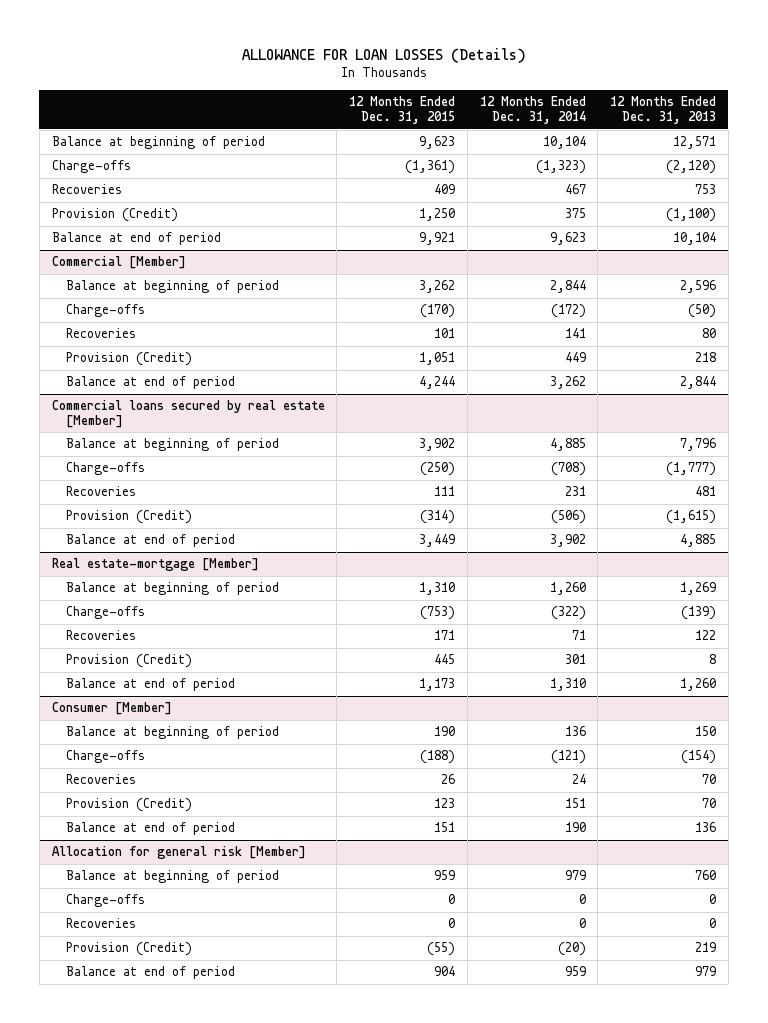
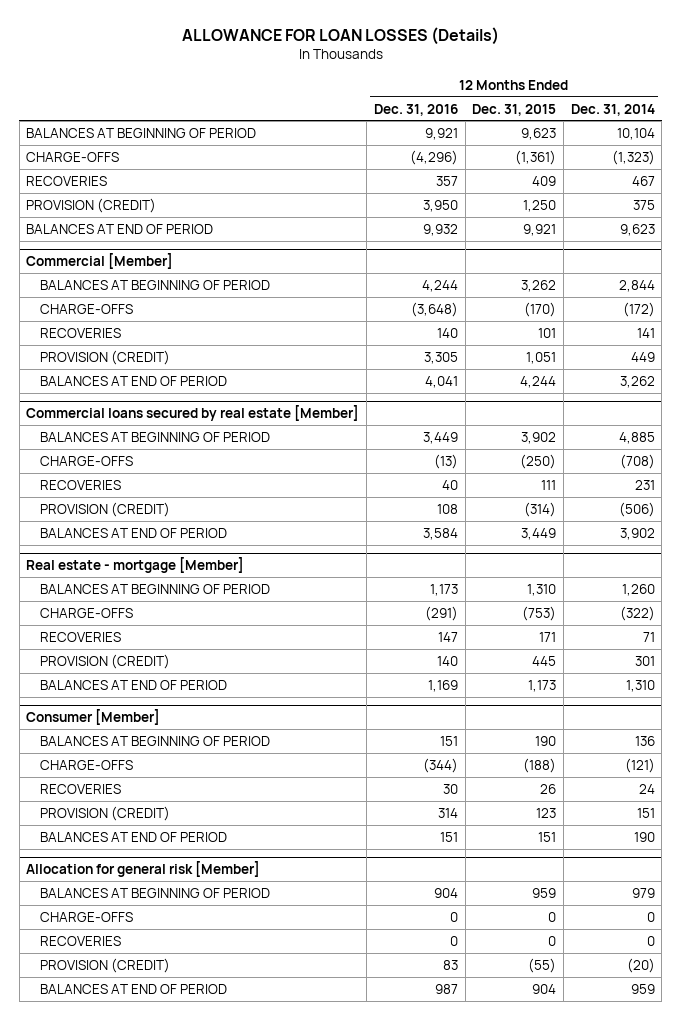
- | 12 Months Ended Dec. 31, 2015 | 12 Months Ended Dec. 31, 2014 | 12 Months Ended Dec. 31, 2013
+ | 12 Months Ended Dec. 31, 2016 | 12 Months Ended Dec. 31, 2015 | 12 Months Ended Dec. 31, 2014
- Balance at beginning of period | 9,623 | 10,104 | 12,571
- Charge-offs | (1,361) | (1,323) | (2,120)
- Recoveries | 409 | 467 | 753
- Provision (Credit) | 1,250 | 375 | (1,100)
- Balance at end of period | 9,921 | 9,623 | 10,104
+ BALANCES AT BEGINNING OF PERIOD | 9,921 | 9,623 | 10,104
+ CHARGE-OFFS | (4,296) | (1,361) | (1,323)
+ RECOVERIES | 357 | 409 | 467
+ PROVISION (CREDIT) | 3,950 | 1,250 | 375
+ BALANCES AT END OF PERIOD | 9,932 | 9,921 | 9,623
@ Commercial [Member]
- Balance at beginning of period | 3,262 | 2,844 | 2,596
- Charge-offs | (170) | (172) | (50)
- Recoveries | 101 | 141 | 80
- Provision (Credit) | 1,051 | 449 | 218
- Balance at end of period | 4,244 | 3,262 | 2,844
+ BALANCES AT BEGINNING OF PERIOD | 4,244 | 3,262 | 2,844
+ CHARGE-OFFS | (3,648) | (170) | (172)
+ RECOVERIES | 140 | 101 | 141
+ PROVISION (CREDIT) | 3,305 | 1,051 | 449
+ BALANCES AT END OF PERIOD | 4,041 | 4,244 | 3,262
@ Commercial loans secured by real estate [Member]
- Balance at beginning of period | 3,902 | 4,885 | 7,796
- Charge-offs | (250) | (708) | (1,777)
- Recoveries | 111 | 231 | 481
- Provision (Credit) | (314) | (506) | (1,615)
- Balance at end of period | 3,449 | 3,902 | 4,885
- Real estate-mortgage [Member]
- Balance at beginning of period | 1,310 | 1,260 | 1,269
- Charge-offs | (753) | (322) | (139)
- Recoveries | 171 | 71 | 122
- Provision (Credit) | 445 | 301 | 8
- Balance at end of period | 1,173 | 1,310 | 1,260
@ Commercial loans secured by real estate [Member]
+ BALANCES AT BEGINNING OF PERIOD | 3,449 | 3,902 | 4,885
+ CHARGE-OFFS | (13) | (250) | (708)
+ RECOVERIES | 40 | 111 | 231
+ PROVISION (CREDIT) | 108 | (314) | (506)
+ BALANCES AT END OF PERIOD | 3,584 | 3,449 | 3,902
+ Real estate - mortgage [Member]
+ BALANCES AT BEGINNING OF PERIOD | 1,173 | 1,310 | 1,260
+ CHARGE-OFFS | (291) | (753) | (322)
+ RECOVERIES | 147 | 171 | 71
+ PROVISION (CREDIT) | 140 | 445 | 301
+ BALANCES AT END OF PERIOD | 1,169 | 1,173 | 1,310
@ Consumer [Member]
- Balance at beginning of period | 190 | 136 | 150
- Charge-offs | (188) | (121) | (154)
- Recoveries | 26 | 24 | 70
- Provision (Credit) | 123 | 151 | 70
- Balance at end of period | 151 | 190 | 136
+ BALANCES AT BEGINNING OF PERIOD | 151 | 190 | 136
+ CHARGE-OFFS | (344) | (188) | (121)
+ RECOVERIES | 30 | 26 | 24
+ PROVISION (CREDIT) | 314 | 123 | 151
+ BALANCES AT END OF PERIOD | 151 | 151 | 190
@ Allocation for general risk [Member]
- Balance at beginning of period | 959 | 979 | 760
- Charge-offs | 0 | 0 | 0
- Recoveries | 0 | 0 | 0
- Provision (Credit) | (55) | (20) | 219
- Balance at end of period | 904 | 959 | 979
+ BALANCES AT BEGINNING OF PERIOD | 904 | 959 | 979
+ CHARGE-OFFS | 0 | 0 | 0
+ RECOVERIES | 0 | 0 | 0
+ PROVISION (CREDIT) | 83 | (55) | (20)
+ BALANCES AT END OF PERIOD | 987 | 904 | 959

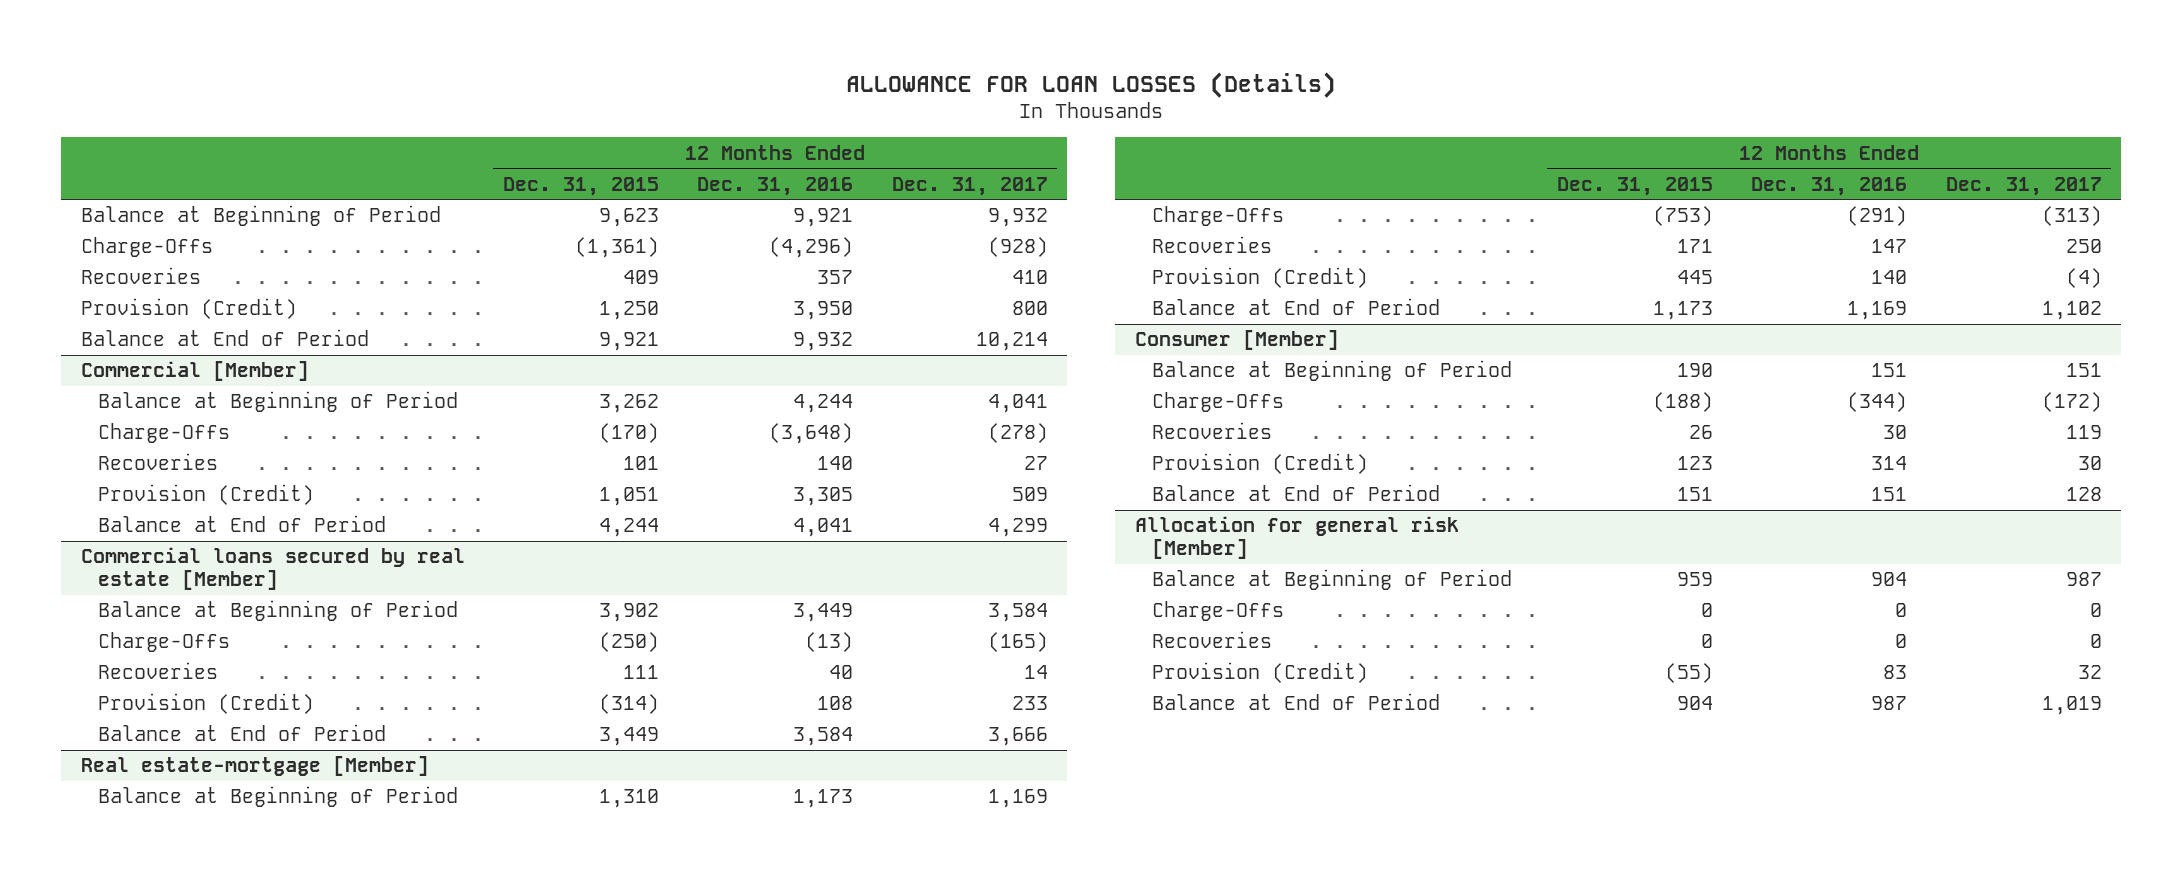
- | 12 Months Ended Dec. 31, 2016 | 12 Months Ended Dec. 31, 2015 | 12 Months Ended Dec. 31, 2014
+ | 12 Months Ended Dec. 31, 2015 | 12 Months Ended Dec. 31, 2016 | 12 Months Ended Dec. 31, 2017
- BALANCES AT BEGINNING OF PERIOD | 9,921 | 9,623 | 10,104
- CHARGE-OFFS | (4,296) | (1,361) | (1,323)
- RECOVERIES | 357 | 409 | 467
- PROVISION (CREDIT) | 3,950 | 1,250 | 375
- BALANCES AT END OF PERIOD | 9,932 | 9,921 | 9,623
+ Balance at Beginning of Period | 9,623 | 9,921 | 9,932
+ Charge-Offs | (1,361) | (4,296) | (928)
+ Recoveries | 409 | 357 | 410
+ Provision (Credit) | 1,250 | 3,950 | 800
+ Balance at End of Period | 9,921 | 9,932 | 10,214
@ Commercial [Member]
- BALANCES AT BEGINNING OF PERIOD | 4,244 | 3,262 | 2,844
- CHARGE-OFFS | (3,648) | (170) | (172)
- RECOVERIES | 140 | 101 | 141
- PROVISION (CREDIT) | 3,305 | 1,051 | 449
- BALANCES AT END OF PERIOD | 4,041 | 4,244 | 3,262
+ Balance at Beginning of Period | 3,262 | 4,244 | 4,041
+ Charge-Offs | (170) | (3,648) | (278)
+ Recoveries | 101 | 140 | 27
+ Provision (Credit) | 1,051 | 3,305 | 509
+ Balance at End of Period | 4,244 | 4,041 | 4,299
@ Commercial loans secured by real estate [Member]
- BALANCES AT BEGINNING OF PERIOD | 3,449 | 3,902 | 4,885
- CHARGE-OFFS | (13) | (250) | (708)
- RECOVERIES | 40 | 111 | 231
- PROVISION (CREDIT) | 108 | (314) | (506)
- BALANCES AT END OF PERIOD | 3,584 | 3,449 | 3,902
- Real estate - mortgage [Member]
- BALANCES AT BEGINNING OF PERIOD | 1,173 | 1,310 | 1,260
- CHARGE-OFFS | (291) | (753) | (322)
- RECOVERIES | 147 | 171 | 71
- PROVISION (CREDIT) | 140 | 445 | 301
- BALANCES AT END OF PERIOD | 1,169 | 1,173 | 1,310
@ Commercial loans secured by real estate [Member]
+ Balance at Beginning of Period | 3,902 | 3,449 | 3,584
+ Charge-Offs | (250) | (13) | (165)
+ Recoveries | 111 | 40 | 14
+ Provision (Credit) | (314) | 108 | 233
+ Balance at End of Period | 3,449 | 3,584 | 3,666
+ Real estate-mortgage [Member]
+ Balance at Beginning of Period | 1,310 | 1,173 | 1,169
+ Charge-Offs | (753) | (291) | (313)
+ Recoveries | 171 | 147 | 250
+ Provision (Credit) | 445 | 140 | (4)
+ Balance at End of Period | 1,173 | 1,169 | 1,102
@ Consumer [Member]
- BALANCES AT BEGINNING OF PERIOD | 151 | 190 | 136
- CHARGE-OFFS | (344) | (188) | (121)
- RECOVERIES | 30 | 26 | 24
- PROVISION (CREDIT) | 314 | 123 | 151
- BALANCES AT END OF PERIOD | 151 | 151 | 190
+ Balance at Beginning of Period | 190 | 151 | 151
+ Charge-Offs | (188) | (344) | (172)
+ Recoveries | 26 | 30 | 119
+ Provision (Credit) | 123 | 314 | 30
+ Balance at End of Period | 151 | 151 | 128
@ Allocation for general risk [Member]
- BALANCES AT BEGINNING OF PERIOD | 904 | 959 | 979
- CHARGE-OFFS | 0 | 0 | 0
- RECOVERIES | 0 | 0 | 0
- PROVISION (CREDIT) | 83 | (55) | (20)
- BALANCES AT END OF PERIOD | 987 | 904 | 959
+ Balance at Beginning of Period | 959 | 904 | 987
+ Charge-Offs | 0 | 0 | 0
+ Recoveries | 0 | 0 | 0
+ Provision (Credit) | (55) | 83 | 32
+ Balance at End of Period | 904 | 987 | 1,019

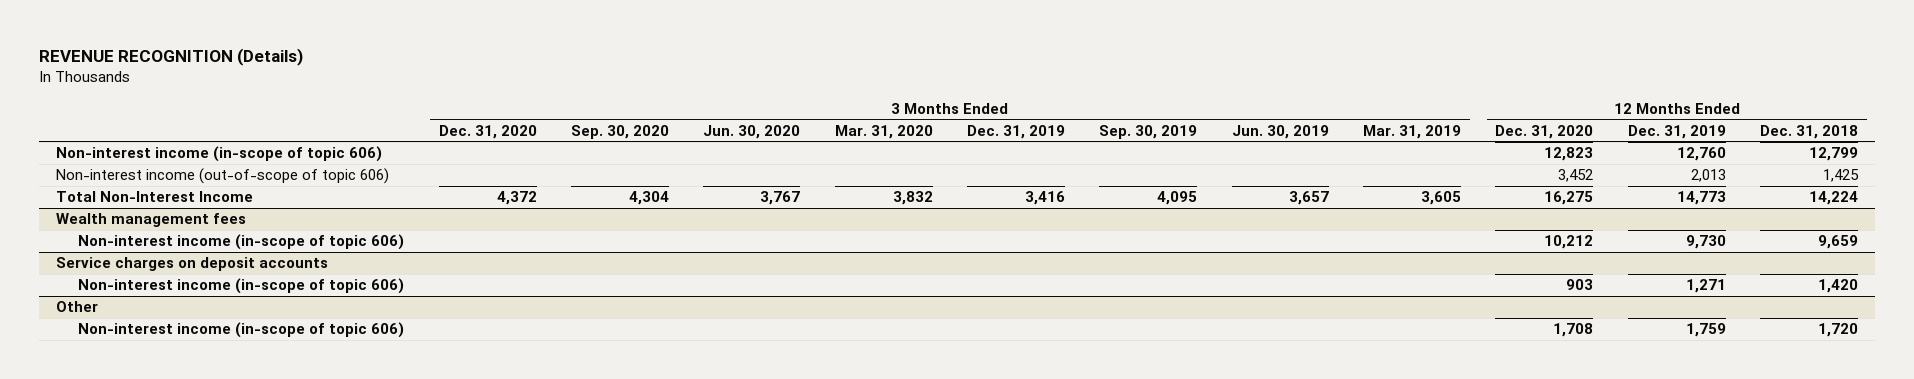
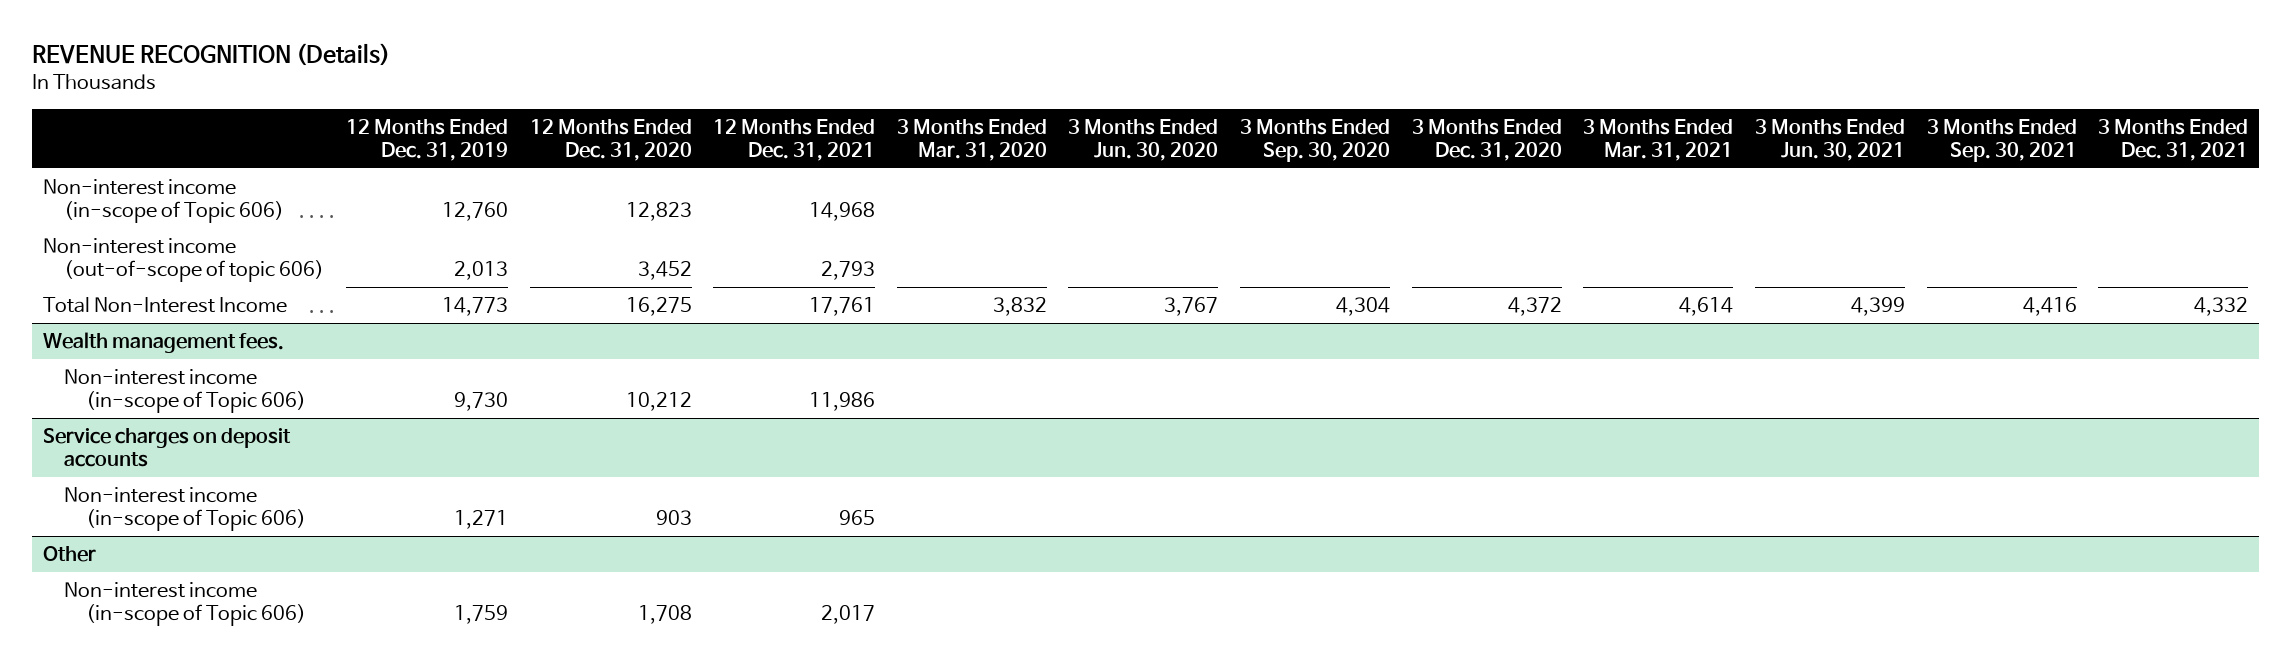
- | 3 Months Ended Dec. 31, 2020 | 3 Months Ended Sep. 30, 2020 | 3 Months Ended Jun. 30, 2020 | 3 Months Ended Mar. 31, 2020 | 3 Months Ended Dec. 31, 2019 | 3 Months Ended Sep. 30, 2019 | 3 Months Ended Jun. 30, 2019 | 3 Months Ended Mar. 31, 2019 | 12 Months Ended Dec. 31, 2020 | 12 Months Ended Dec. 31, 2019 | 12 Months Ended Dec. 31, 2018
+ | 12 Months Ended Dec. 31, 2019 | 12 Months Ended Dec. 31, 2020 | 12 Months Ended Dec. 31, 2021 | 3 Months Ended Mar. 31, 2020 | 3 Months Ended Jun. 30, 2020 | 3 Months Ended Sep. 30, 2020 | 3 Months Ended Dec. 31, 2020 | 3 Months Ended Mar. 31, 2021 | 3 Months Ended Jun. 30, 2021 | 3 Months Ended Sep. 30, 2021 | 3 Months Ended Dec. 31, 2021
- Non-interest income (in-scope of topic 606) | | | | | | | | | 12,823 | 12,760 | 12,799
+ Non-interest income (in-scope of Topic 606) | 12,760 | 12,823 | 14,968 | | | | | | | |
- Wealth management fees
- Non-interest income (in-scope of topic 606) | | | | | | | | | 10,212 | 9,730 | 9,659
+ Wealth management fees.
+ Non-interest income (in-scope of Topic 606) | 9,730 | 10,212 | 11,986 | | | | | | | |
@ Service charges on deposit accounts
- Non-interest income (in-scope of topic 606) | | | | | | | | | 903 | 1,271 | 1,420
+ Non-interest income (in-scope of Topic 606) | 1,271 | 903 | 965 | | | | | | | |
@ Other
- Non-interest income (in-scope of topic 606) | | | | | | | | | 1,708 | 1,759 | 1,720
+ Non-interest income (in-scope of Topic 606) | 1,759 | 1,708 | 2,017 | | | | | | | |

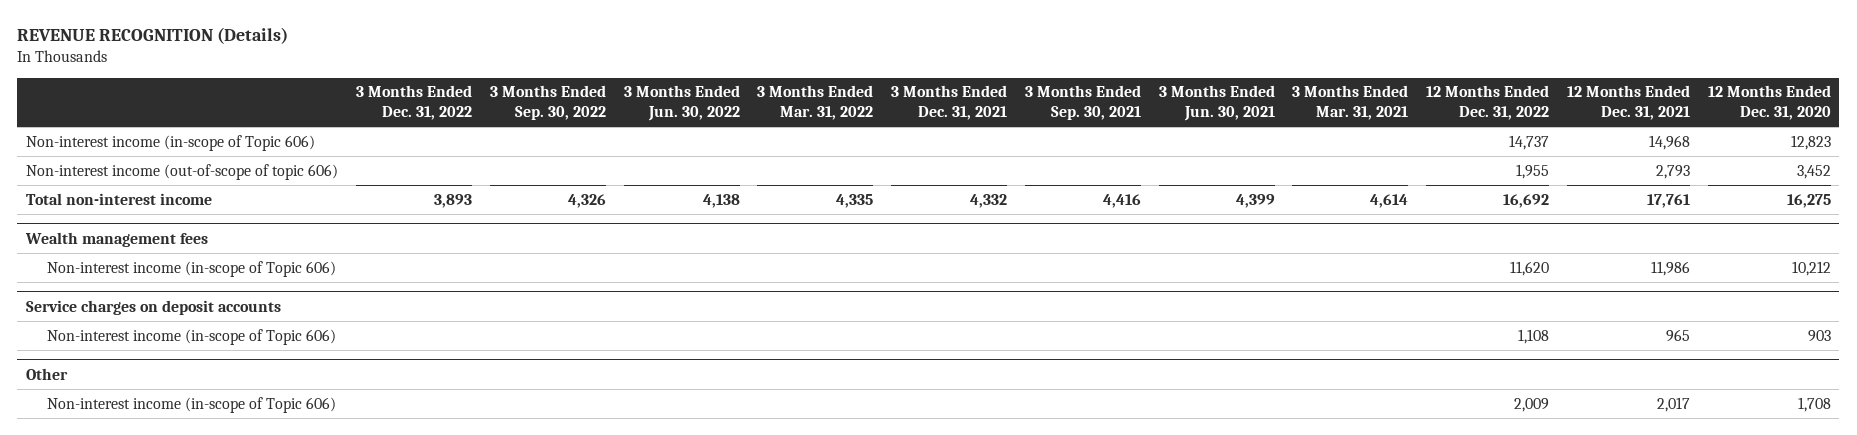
- | 12 Months Ended Dec. 31, 2019 | 12 Months Ended Dec. 31, 2020 | 12 Months Ended Dec. 31, 2021 | 3 Months Ended Mar. 31, 2020 | 3 Months Ended Jun. 30, 2020 | 3 Months Ended Sep. 30, 2020 | 3 Months Ended Dec. 31, 2020 | 3 Months Ended Mar. 31, 2021 | 3 Months Ended Jun. 30, 2021 | 3 Months Ended Sep. 30, 2021 | 3 Months Ended Dec. 31, 2021
+ | 3 Months Ended Dec. 31, 2022 | 3 Months Ended Sep. 30, 2022 | 3 Months Ended Jun. 30, 2022 | 3 Months Ended Mar. 31, 2022 | 3 Months Ended Dec. 31, 2021 | 3 Months Ended Sep. 30, 2021 | 3 Months Ended Jun. 30, 2021 | 3 Months Ended Mar. 31, 2021 | 12 Months Ended Dec. 31, 2022 | 12 Months Ended Dec. 31, 2021 | 12 Months Ended Dec. 31, 2020
- Total Non-Interest Income | 14,773 | 16,275 | 17,761 | 3,832 | 3,767 | 4,304 | 4,372 | 4,614 | 4,399 | 4,416 | 4,332
- Wealth management fees.
+ Total non-interest income | 3,893 | 4,326 | 4,138 | 4,335 | 4,332 | 4,416 | 4,399 | 4,614 | 16,692 | 17,761 | 16,275
+ Wealth management fees

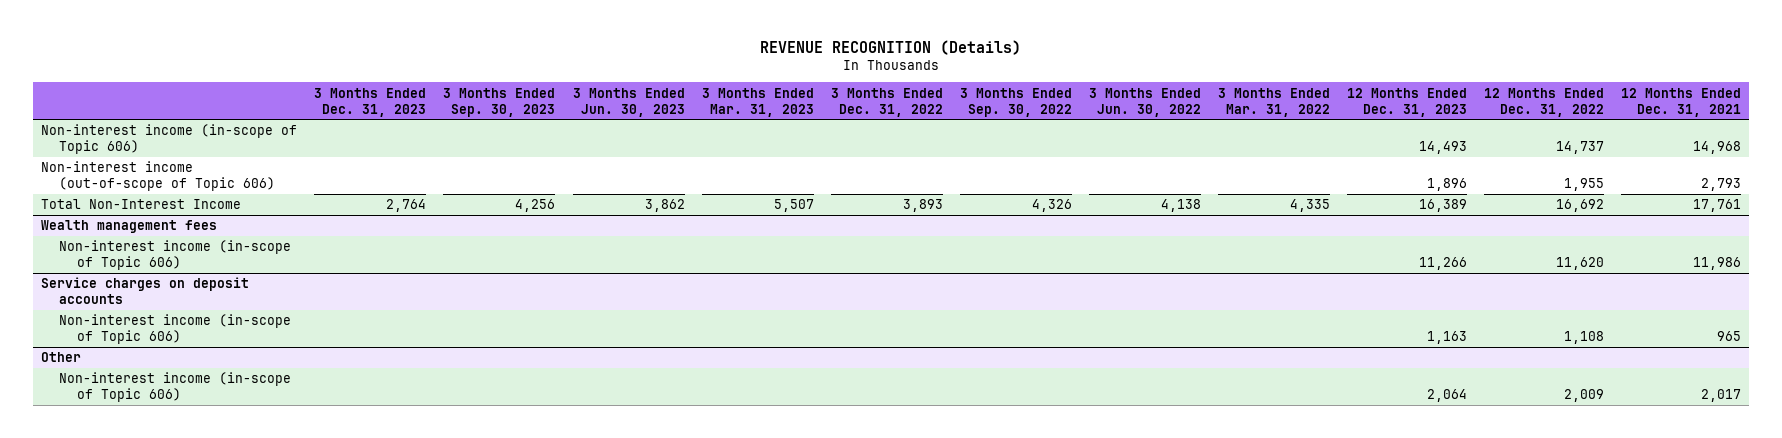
- | 3 Months Ended Dec. 31, 2022 | 3 Months Ended Sep. 30, 2022 | 3 Months Ended Jun. 30, 2022 | 3 Months Ended Mar. 31, 2022 | 3 Months Ended Dec. 31, 2021 | 3 Months Ended Sep. 30, 2021 | 3 Months Ended Jun. 30, 2021 | 3 Months Ended Mar. 31, 2021 | 12 Months Ended Dec. 31, 2022 | 12 Months Ended Dec. 31, 2021 | 12 Months Ended Dec. 31, 2020
+ | 3 Months Ended Dec. 31, 2023 | 3 Months Ended Sep. 30, 2023 | 3 Months Ended Jun. 30, 2023 | 3 Months Ended Mar. 31, 2023 | 3 Months Ended Dec. 31, 2022 | 3 Months Ended Sep. 30, 2022 | 3 Months Ended Jun. 30, 2022 | 3 Months Ended Mar. 31, 2022 | 12 Months Ended Dec. 31, 2023 | 12 Months Ended Dec. 31, 2022 | 12 Months Ended Dec. 31, 2021
- Non-interest income (out-of-scope of topic 606) | | | | | | | | | 1,955 | 2,793 | 3,452
- Total non-interest income | 3,893 | 4,326 | 4,138 | 4,335 | 4,332 | 4,416 | 4,399 | 4,614 | 16,692 | 17,761 | 16,275
+ Non-interest income (out-of-scope of Topic 606) | | | | | | | | | 1,896 | 1,955 | 2,793
+ Total Non-Interest Income | 2,764 | 4,256 | 3,862 | 5,507 | 3,893 | 4,326 | 4,138 | 4,335 | 16,389 | 16,692 | 17,761

